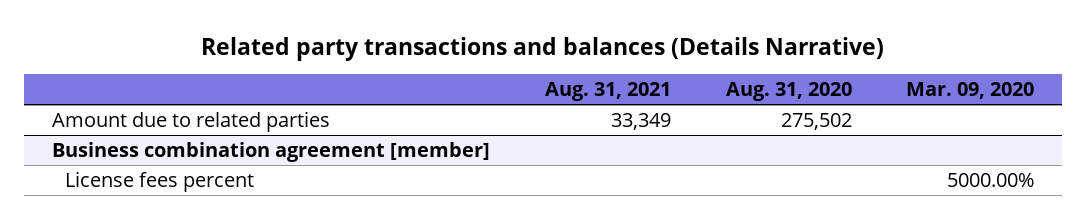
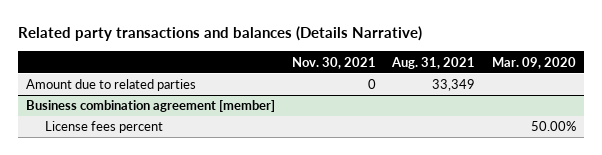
- | Aug. 31, 2021 | Aug. 31, 2020 | Mar. 09, 2020
+ | Nov. 30, 2021 | Aug. 31, 2021 | Mar. 09, 2020
@ Business combination agreement [member]
- License fees percent | | | 5000.00%
+ License fees percent | | | 50.00%

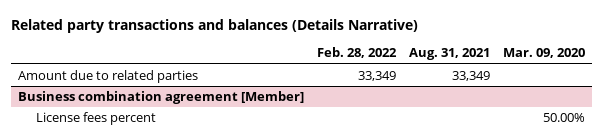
- | Nov. 30, 2021 | Aug. 31, 2021 | Mar. 09, 2020
+ | Feb. 28, 2022 | Aug. 31, 2021 | Mar. 09, 2020
- Business combination agreement [member]
+ Business combination agreement [Member]

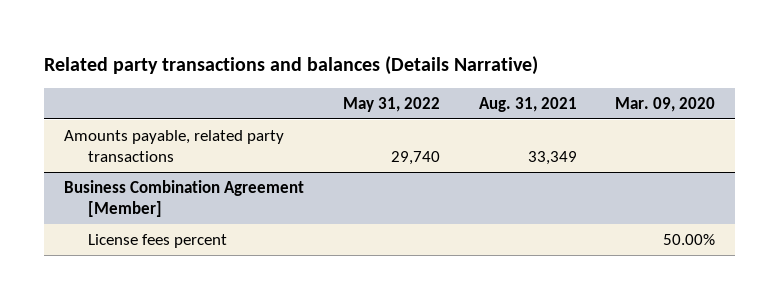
- | Feb. 28, 2022 | Aug. 31, 2021 | Mar. 09, 2020
+ | May 31, 2022 | Aug. 31, 2021 | Mar. 09, 2020
- Amount due to related parties | 33,349 | 33,349 |
- Business combination agreement [Member]
+ Amounts payable, related party transactions | 29,740 | 33,349 |
+ Business Combination Agreement [Member]

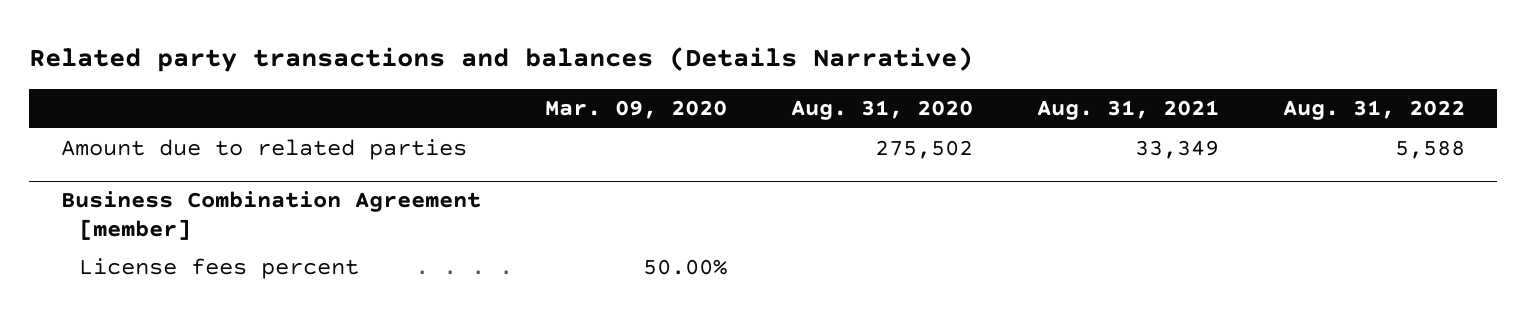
- | May 31, 2022 | Aug. 31, 2021 | Mar. 09, 2020
+ | Mar. 09, 2020 | Aug. 31, 2020 | Aug. 31, 2021 | Aug. 31, 2022
- Amounts payable, related party transactions | 29,740 | 33,349 |
- Business Combination Agreement [Member]
+ Amount due to related parties | | 275,502 | 33,349 | 5,588
+ Business Combination Agreement [member]

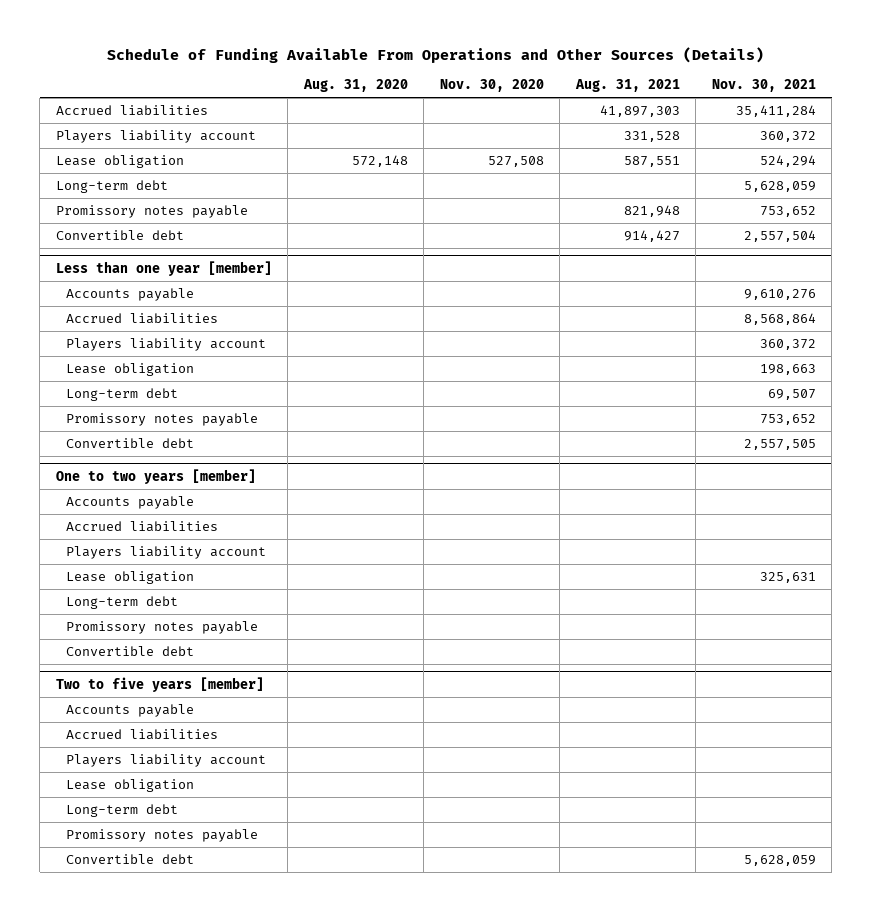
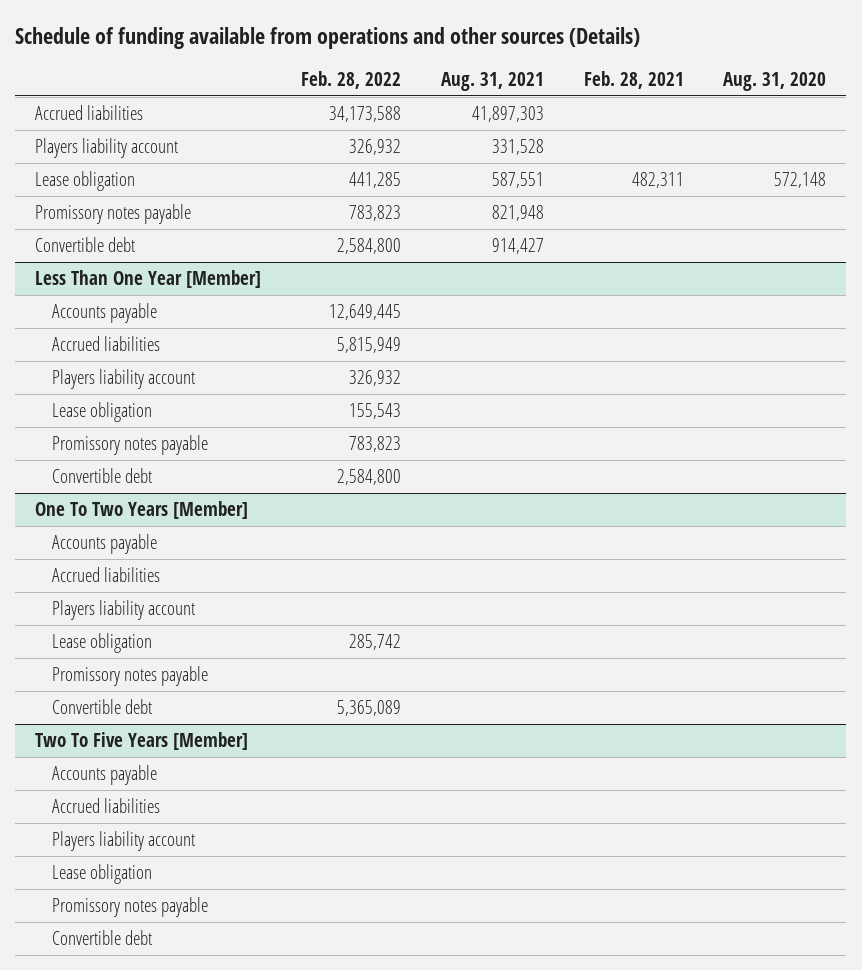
- Schedule of Funding Available From Operations and Other Sources (Details)
+ Schedule of funding available from operations and other sources (Details)
- | Aug. 31, 2020 | Nov. 30, 2020 | Aug. 31, 2021 | Nov. 30, 2021
+ | Feb. 28, 2022 | Aug. 31, 2021 | Feb. 28, 2021 | Aug. 31, 2020
- Long-term debt | | | | 5,628,059
- Less than one year [member]
+ Less Than One Year [Member]
- Long-term debt | | | | 69,507
- One to two years [member]
+ One To Two Years [Member]
- Long-term debt
- Two to five years [member]
+ Two To Five Years [Member]
- Long-term debt

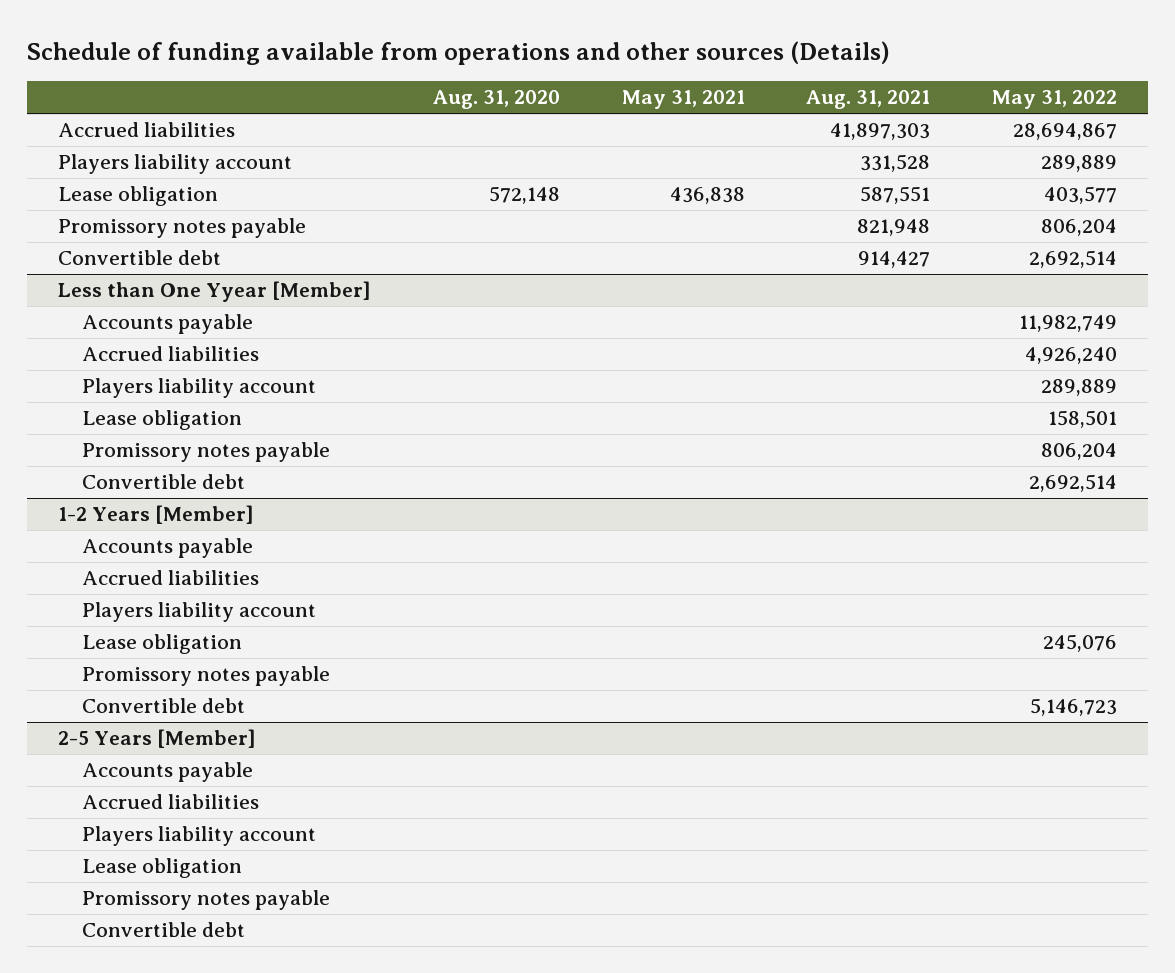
- | Feb. 28, 2022 | Aug. 31, 2021 | Feb. 28, 2021 | Aug. 31, 2020
+ | Aug. 31, 2020 | May 31, 2021 | Aug. 31, 2021 | May 31, 2022
- Less Than One Year [Member]
+ Less than One Yyear [Member]
- One To Two Years [Member]
+ 1-2 Years [Member]
- Two To Five Years [Member]
+ 2-5 Years [Member]

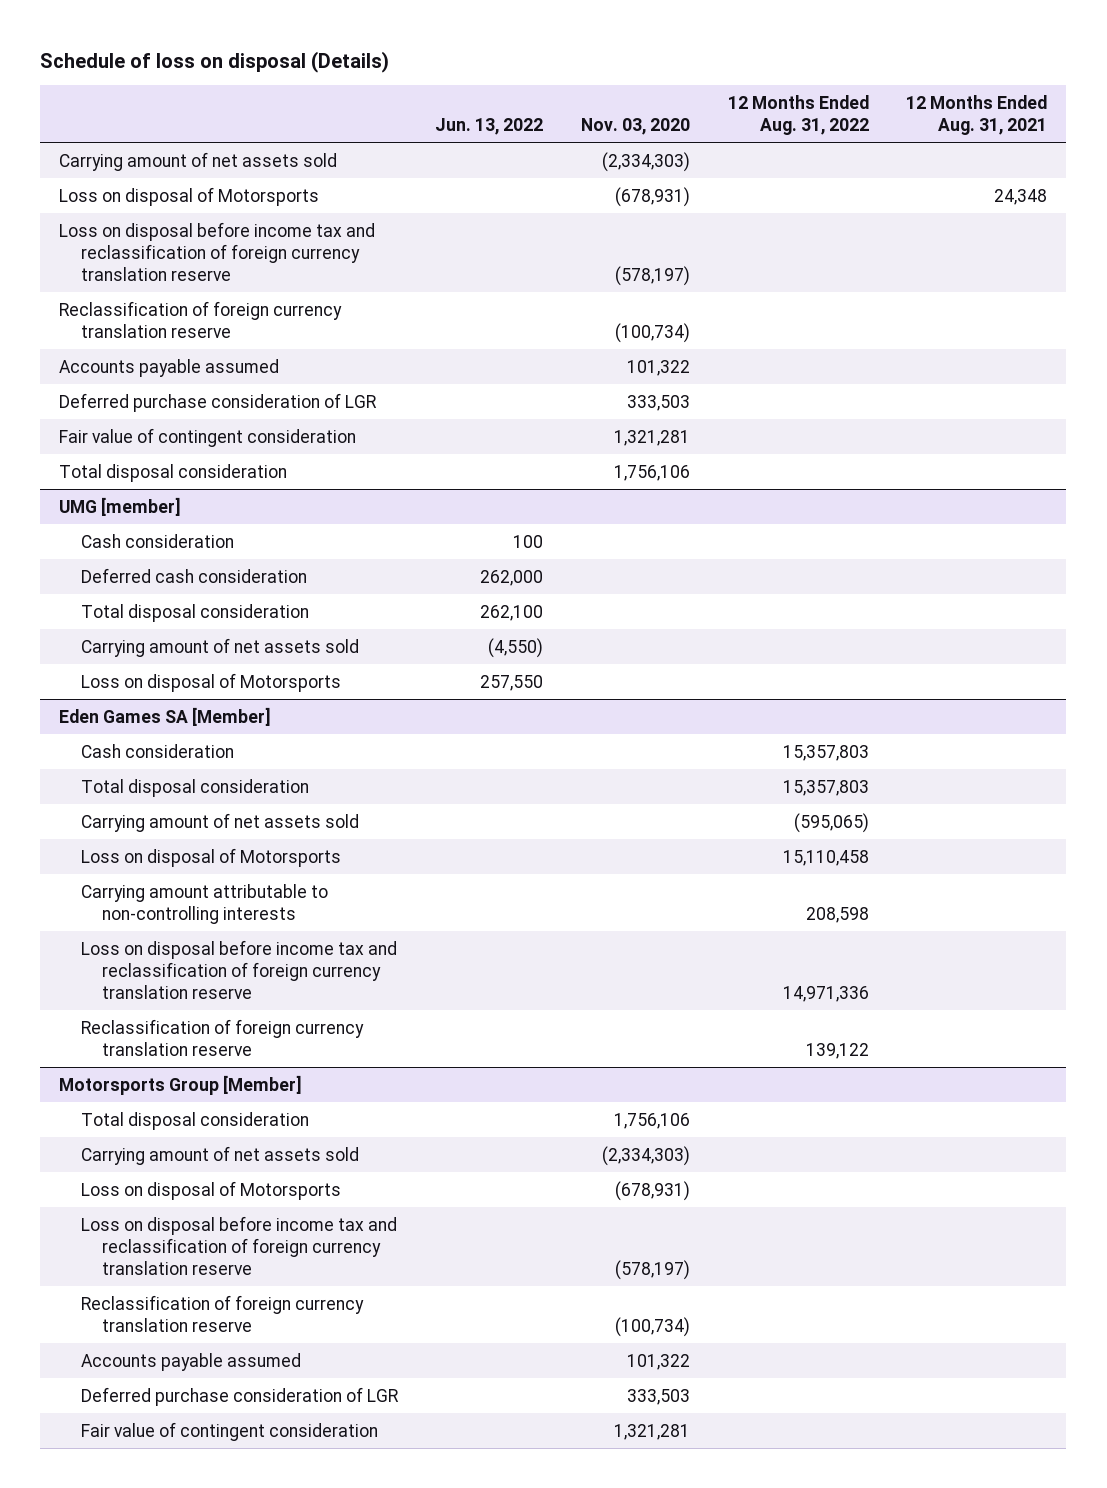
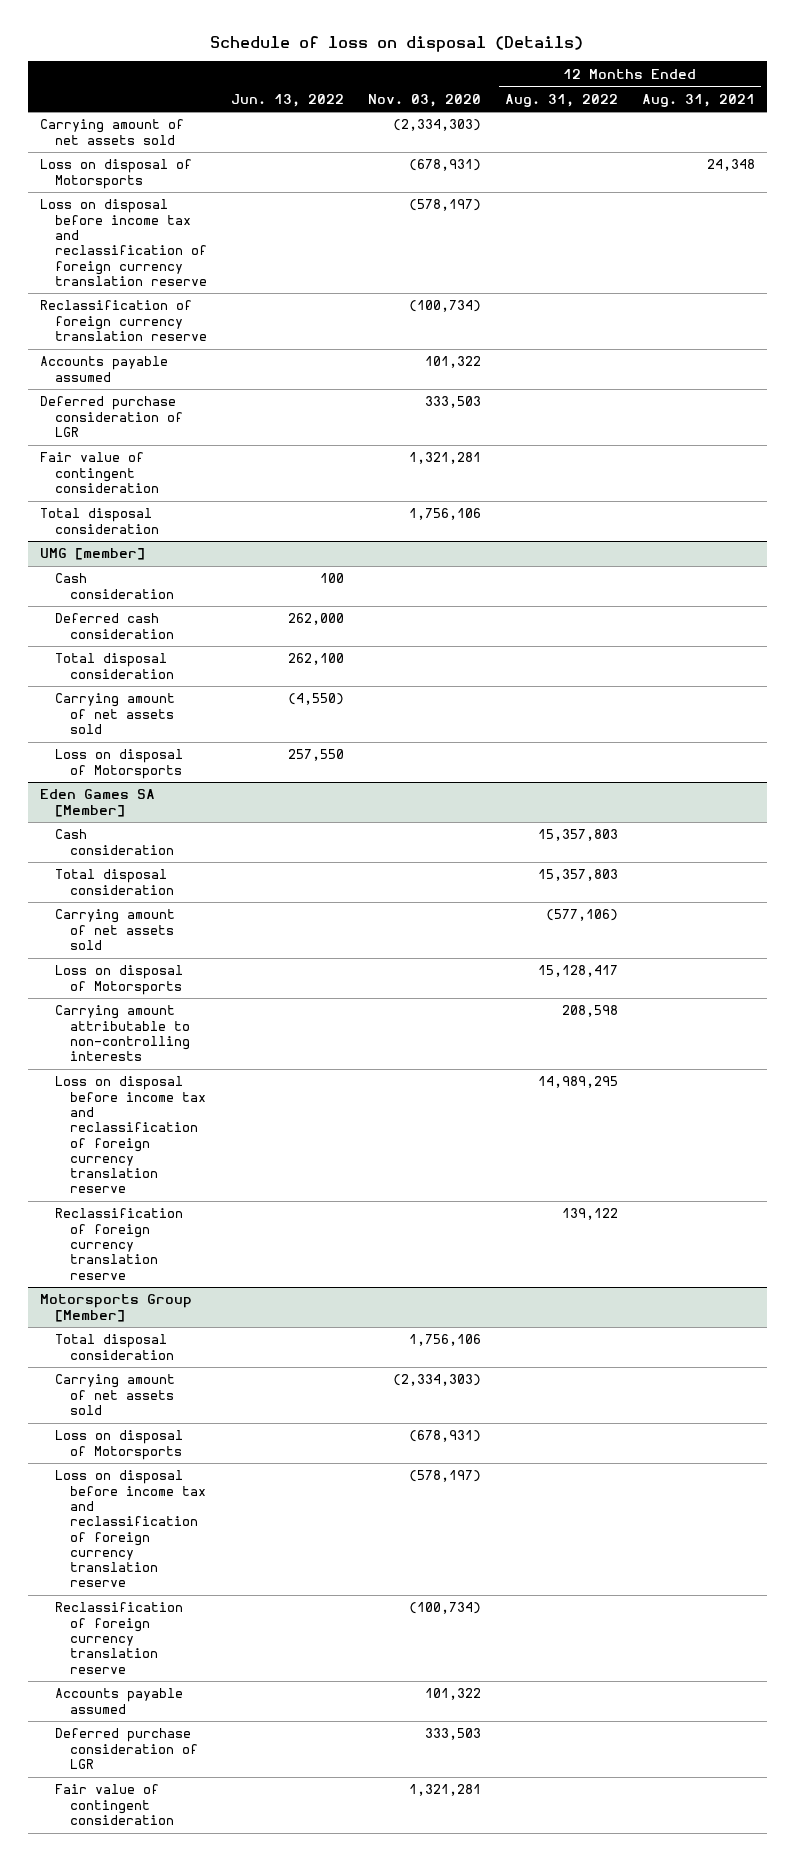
@ Eden Games SA [Member]
- Carrying amount of net assets sold | | | (595,065) |
- Loss on disposal of Motorsports | | | 15,110,458 |
+ Carrying amount of net assets sold | | | (577,106) |
+ Loss on disposal of Motorsports | | | 15,128,417 |
- Loss on disposal before income tax and reclassification of foreign currency translation reserve | | | 14,971,336 |
+ Loss on disposal before income tax and reclassification of foreign currency translation reserve | | | 14,989,295 |

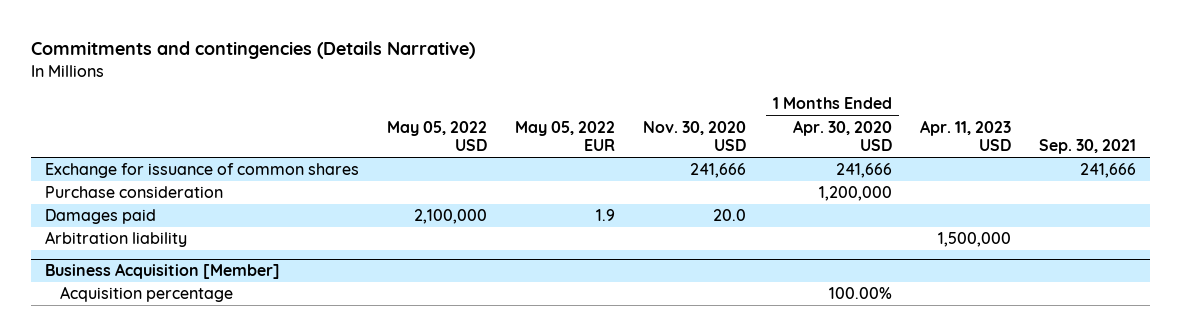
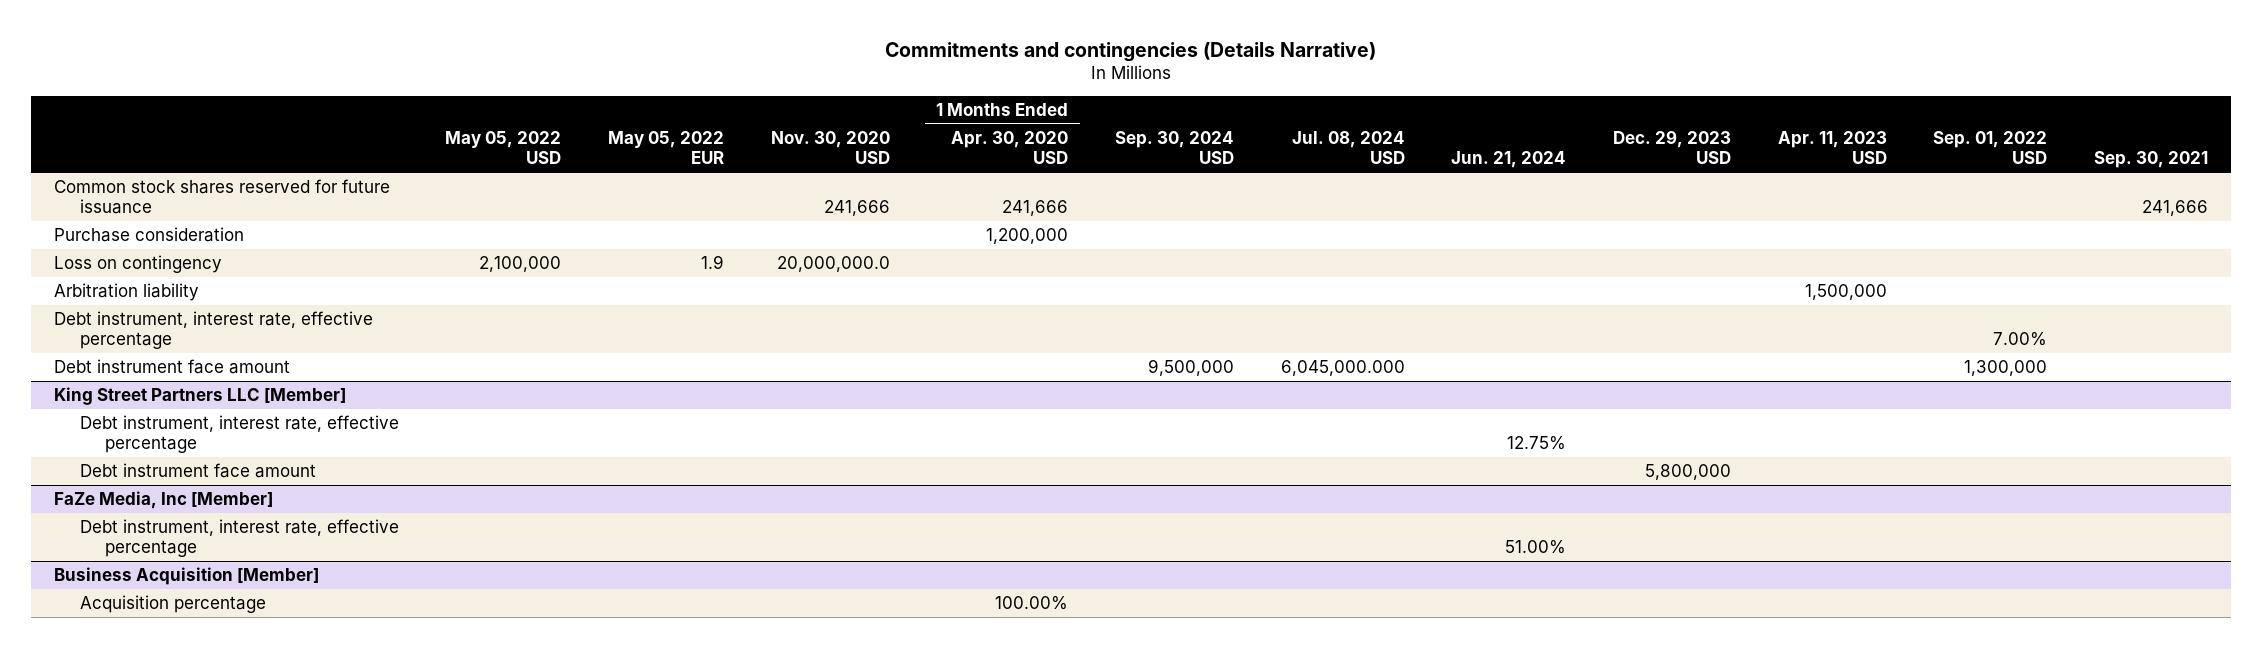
- | May 05, 2022 USD | May 05, 2022 EUR | Nov. 30, 2020 USD | 1 Months Ended Apr. 30, 2020 USD | Apr. 11, 2023 USD | Sep. 30, 2021
+ | May 05, 2022 USD | May 05, 2022 EUR | Nov. 30, 2020 USD | 1 Months Ended Apr. 30, 2020 USD | Sep. 30, 2024 USD | Jul. 08, 2024 USD | Jun. 21, 2024 | Dec. 29, 2023 USD | Apr. 11, 2023 USD | Sep. 01, 2022 USD | Sep. 30, 2021
- Exchange for issuance of common shares | | | 241,666 | 241,666 | | 241,666
+ Common stock shares reserved for future issuance | | | 241,666 | 241,666 | | | | | | | 241,666
- Damages paid | 2,100,000 | 1.9 | 20.0 | | |
+ Loss on contingency | 2,100,000 | 1.9 | 20,000,000.0 | | | | | | | |
+ Debt instrument, interest rate, effective percentage | | | | | | | | | | 7.00% |
+ Debt instrument face amount | | | | | 9,500,000 | 6,045,000.000 | | | | 1,300,000 |
+ King Street Partners LLC [Member]
+ Debt instrument, interest rate, effective percentage | | | | | | | 12.75% | | | |
+ Debt instrument face amount | | | | | | | | 5,800,000 | | |
+ FaZe Media, Inc [Member]
+ Debt instrument, interest rate, effective percentage | | | | | | | 51.00% | | | |

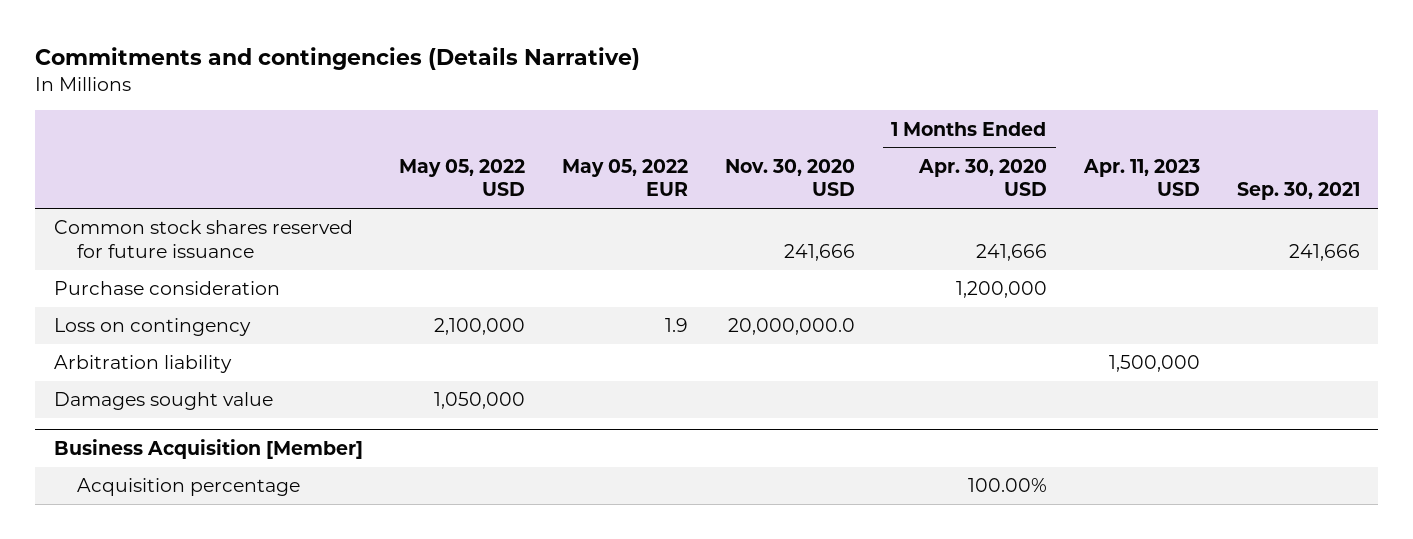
- | May 05, 2022 USD | May 05, 2022 EUR | Nov. 30, 2020 USD | 1 Months Ended Apr. 30, 2020 USD | Sep. 30, 2024 USD | Jul. 08, 2024 USD | Jun. 21, 2024 | Dec. 29, 2023 USD | Apr. 11, 2023 USD | Sep. 01, 2022 USD | Sep. 30, 2021
+ | May 05, 2022 USD | May 05, 2022 EUR | Nov. 30, 2020 USD | 1 Months Ended Apr. 30, 2020 USD | Apr. 11, 2023 USD | Sep. 30, 2021
- Debt instrument, interest rate, effective percentage | | | | | | | | | | 7.00% |
- Debt instrument face amount | | | | | 9,500,000 | 6,045,000.000 | | | | 1,300,000 |
- King Street Partners LLC [Member]
- Debt instrument, interest rate, effective percentage | | | | | | | 12.75% | | | |
- Debt instrument face amount | | | | | | | | 5,800,000 | | |
- FaZe Media, Inc [Member]
- Debt instrument, interest rate, effective percentage | | | | | | | 51.00% | | | |
+ Damages sought value | 1,050,000 | | | | |

